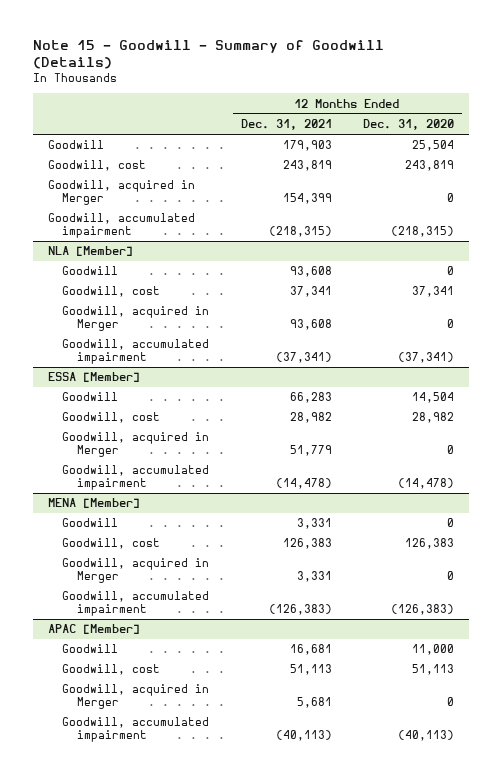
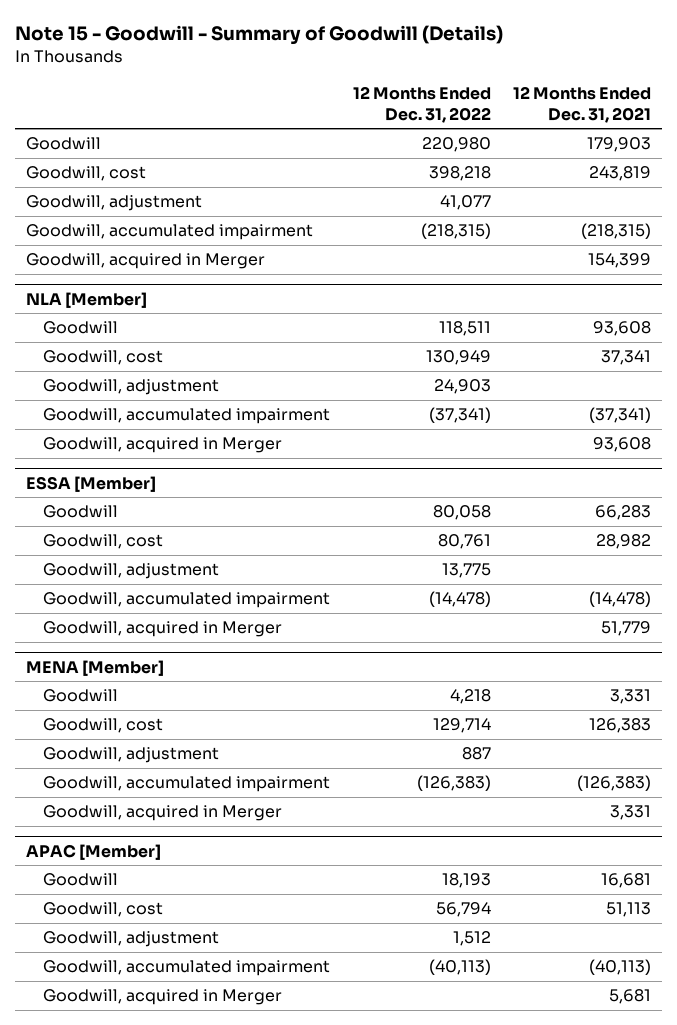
- | 12 Months Ended Dec. 31, 2021 | 12 Months Ended Dec. 31, 2020
+ | 12 Months Ended Dec. 31, 2022 | 12 Months Ended Dec. 31, 2021
+ Goodwill, adjustment | 41,077 |
moved down: Goodwill, acquired in Merger | | 154,399
@ NLA [Member]
+ Goodwill, adjustment | 24,903 |
moved down: Goodwill, acquired in Merger | | 93,608
@ ESSA [Member]
+ Goodwill, adjustment | 13,775 |
moved down: Goodwill, acquired in Merger | | 51,779
@ MENA [Member]
+ Goodwill, adjustment | 887 |
moved down: Goodwill, acquired in Merger | | 3,331
@ APAC [Member]
+ Goodwill, adjustment | 1,512 |
moved down: Goodwill, acquired in Merger | | 5,681

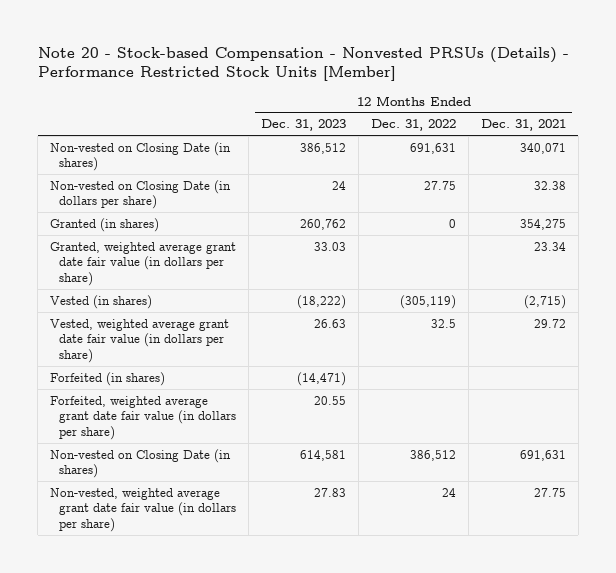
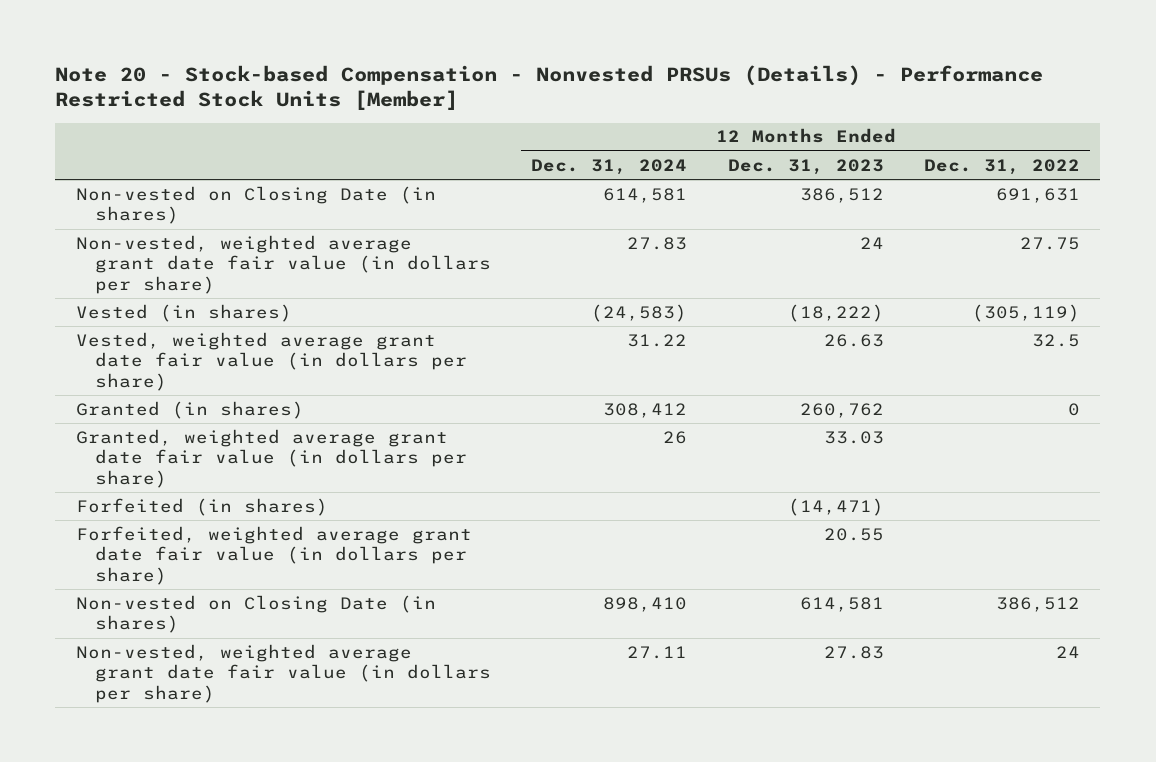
- | 12 Months Ended Dec. 31, 2023 | 12 Months Ended Dec. 31, 2022 | 12 Months Ended Dec. 31, 2021
+ | 12 Months Ended Dec. 31, 2024 | 12 Months Ended Dec. 31, 2023 | 12 Months Ended Dec. 31, 2022
- Non-vested on Closing Date (in dollars per share) | 24 | 27.75 | 32.38
+ Non-vested, weighted average grant date fair value (in dollars per share) | 27.83 | 24 | 27.75
moved down: Granted (in shares) | 308,412 | 260,762 | 0
moved down: Granted, weighted average grant date fair value (in dollars per share) | 26 | 33.03 |

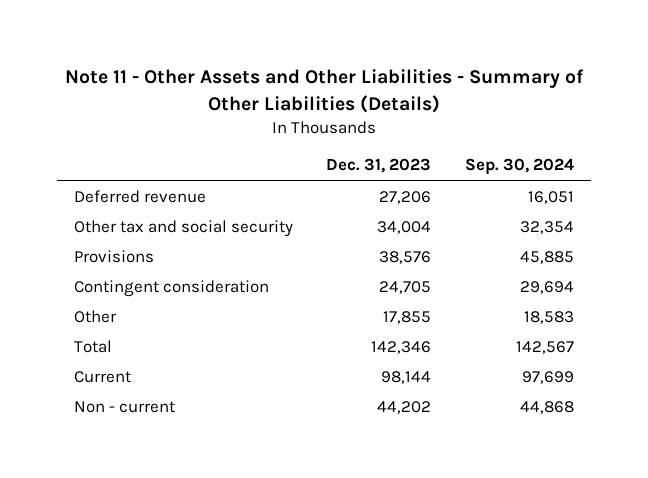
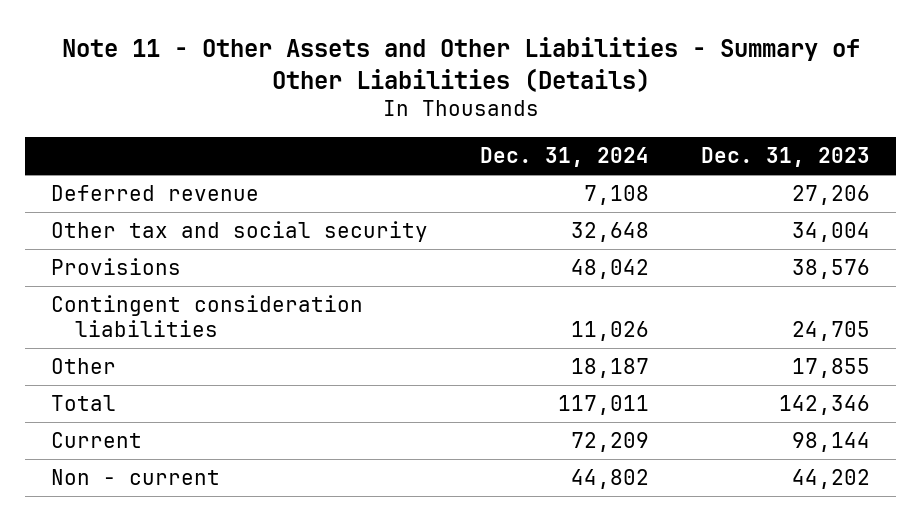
- | Dec. 31, 2023 | Sep. 30, 2024
+ | Dec. 31, 2024 | Dec. 31, 2023
- Contingent consideration | 24,705 | 29,694
+ Contingent consideration liabilities | 11,026 | 24,705

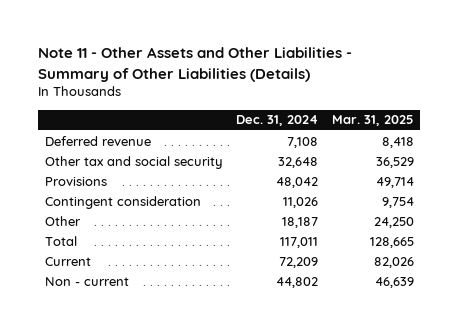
- | Dec. 31, 2024 | Dec. 31, 2023
+ | Dec. 31, 2024 | Mar. 31, 2025
- Contingent consideration liabilities | 11,026 | 24,705
+ Contingent consideration | 11,026 | 9,754

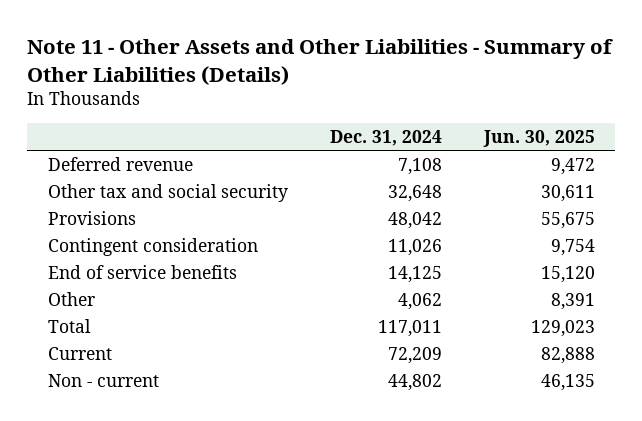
- | Dec. 31, 2024 | Mar. 31, 2025
+ | Dec. 31, 2024 | Jun. 30, 2025
- Other | 18,187 | 24,250
+ End of service benefits | 14,125 | 15,120
+ Other | 4,062 | 8,391

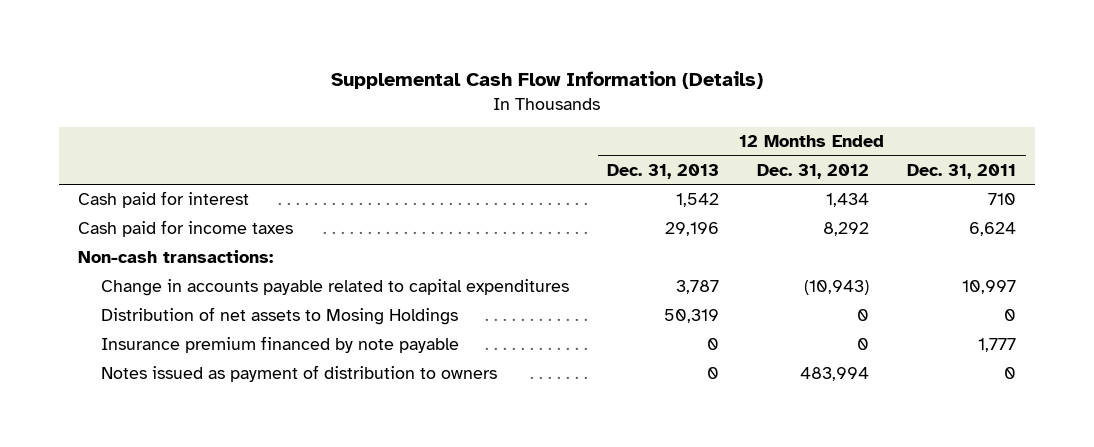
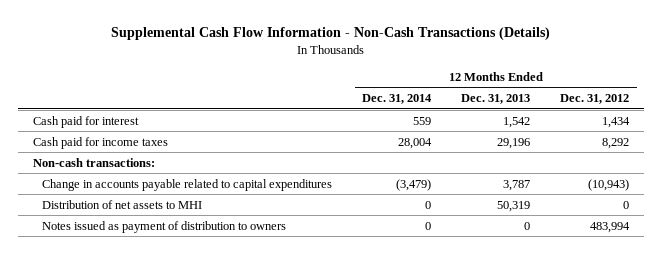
- Supplemental Cash Flow Information (Details)
+ Supplemental Cash Flow Information - Non-Cash Transactions (Details)
- | 12 Months Ended Dec. 31, 2013 | 12 Months Ended Dec. 31, 2012 | 12 Months Ended Dec. 31, 2011
+ | 12 Months Ended Dec. 31, 2014 | 12 Months Ended Dec. 31, 2013 | 12 Months Ended Dec. 31, 2012
- Distribution of net assets to Mosing Holdings | 50,319 | 0 | 0
- Insurance premium financed by note payable | 0 | 0 | 1,777
+ Distribution of net assets to MHI | 0 | 50,319 | 0

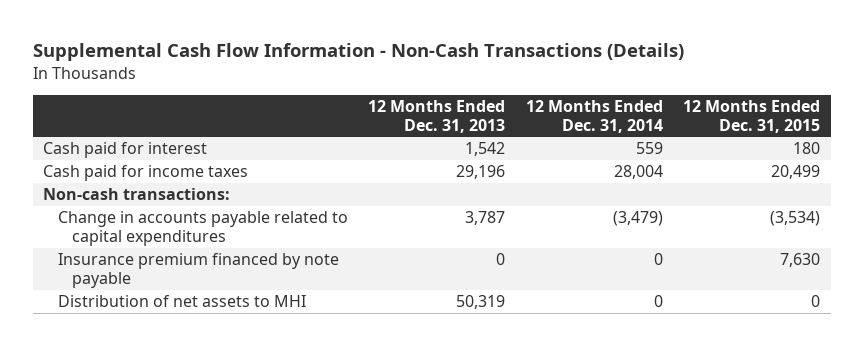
- | 12 Months Ended Dec. 31, 2014 | 12 Months Ended Dec. 31, 2013 | 12 Months Ended Dec. 31, 2012
+ | 12 Months Ended Dec. 31, 2013 | 12 Months Ended Dec. 31, 2014 | 12 Months Ended Dec. 31, 2015
+ Insurance premium financed by note payable | 0 | 0 | 7,630
- Notes issued as payment of distribution to owners | 0 | 0 | 483,994

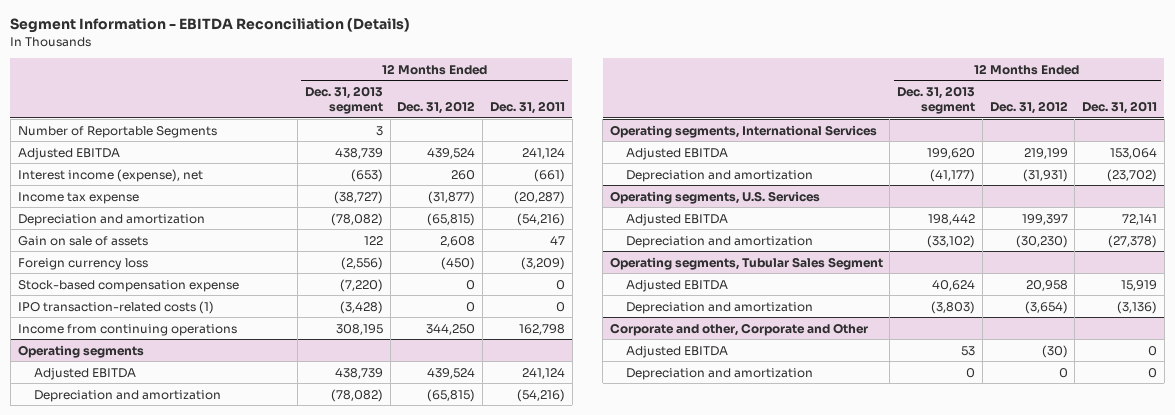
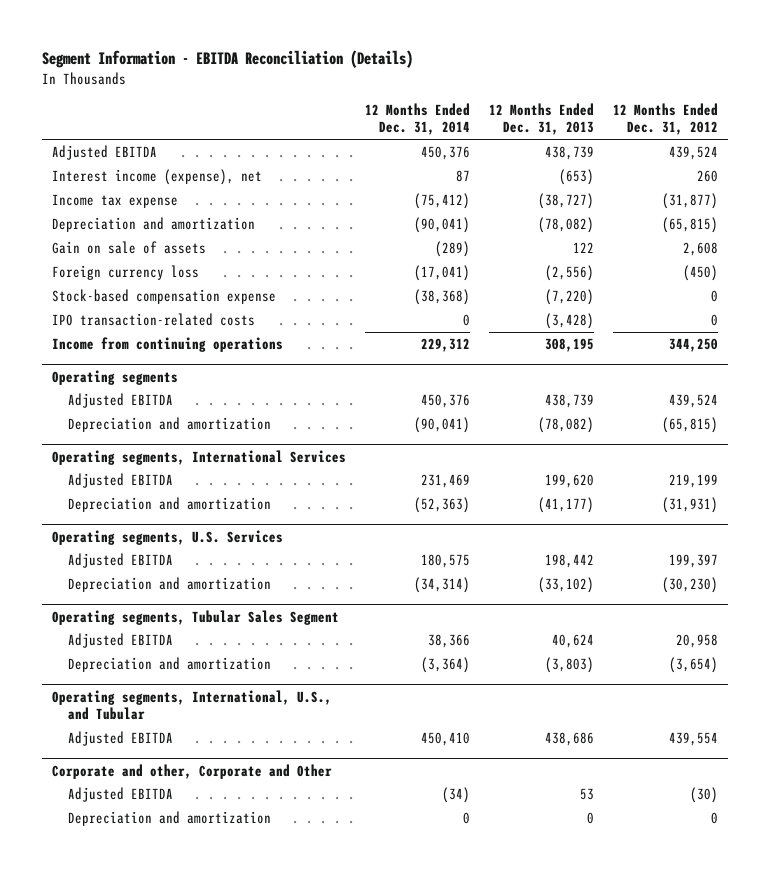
- | 12 Months Ended Dec. 31, 2013 segment | 12 Months Ended Dec. 31, 2012 | 12 Months Ended Dec. 31, 2011
+ | 12 Months Ended Dec. 31, 2014 | 12 Months Ended Dec. 31, 2013 | 12 Months Ended Dec. 31, 2012
- Number of Reportable Segments | 3 | |
- IPO transaction-related costs (1) | (3,428) | 0 | 0
+ IPO transaction-related costs | 0 | (3,428) | 0
+ Operating segments, International, U.S., and Tubular
+ Adjusted EBITDA | 450,410 | 438,686 | 439,554

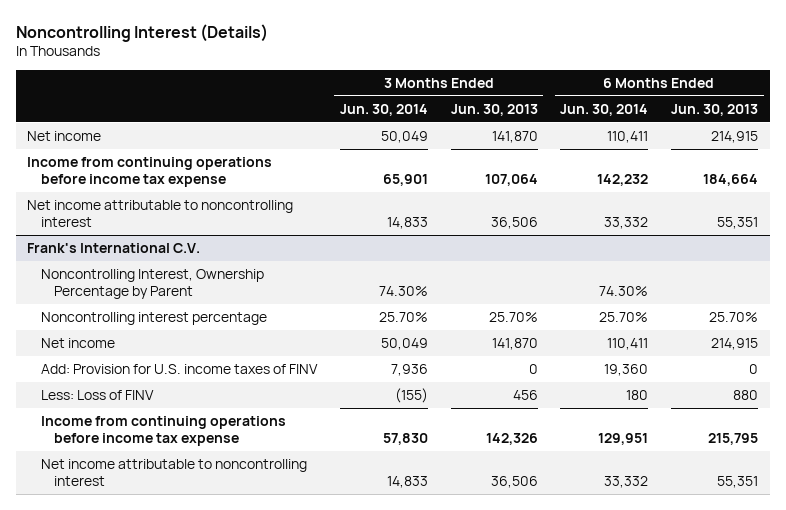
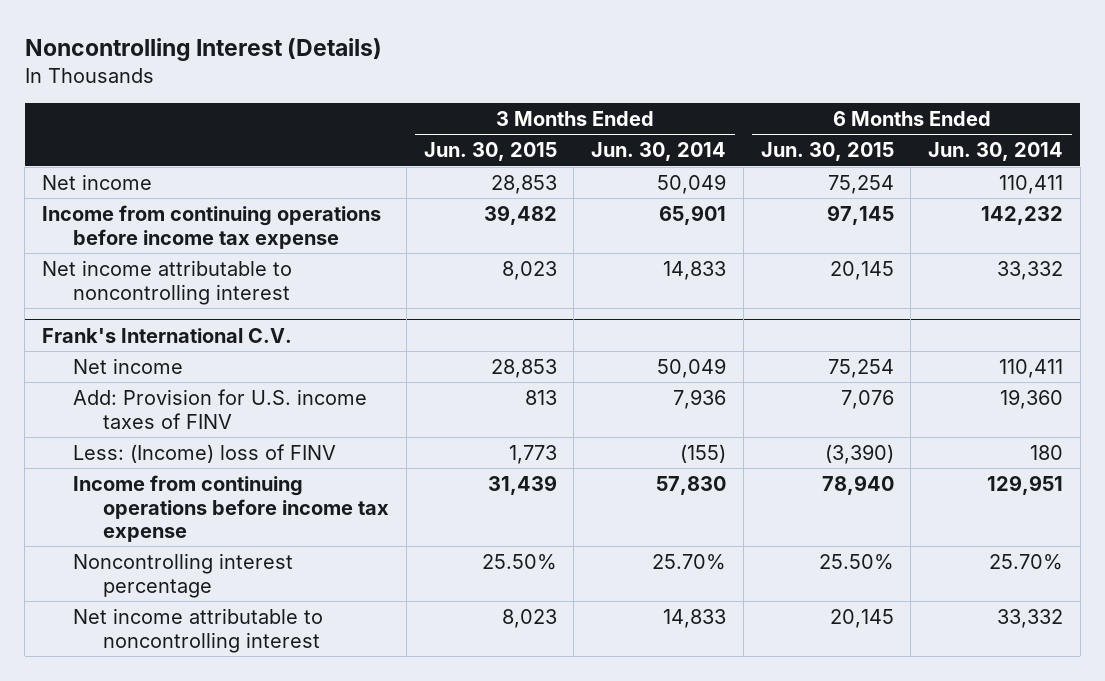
- | 3 Months Ended Jun. 30, 2014 | 3 Months Ended Jun. 30, 2013 | 6 Months Ended Jun. 30, 2014 | 6 Months Ended Jun. 30, 2013
+ | 3 Months Ended Jun. 30, 2015 | 3 Months Ended Jun. 30, 2014 | 6 Months Ended Jun. 30, 2015 | 6 Months Ended Jun. 30, 2014
@ Frank's International C.V.
- Noncontrolling Interest, Ownership Percentage by Parent | 74.30% | | 74.30% |
- Less: Loss of FINV | (155) | 456 | 180 | 880
+ Less: (Income) loss of FINV | 1,773 | (155) | (3,390) | 180
moved down: Noncontrolling interest percentage | 25.50% | 25.70% | 25.50% | 25.70%

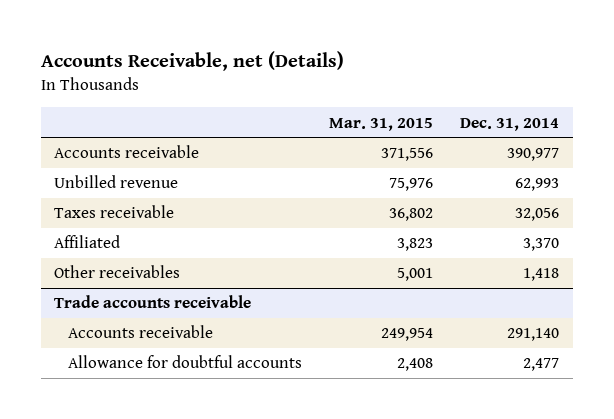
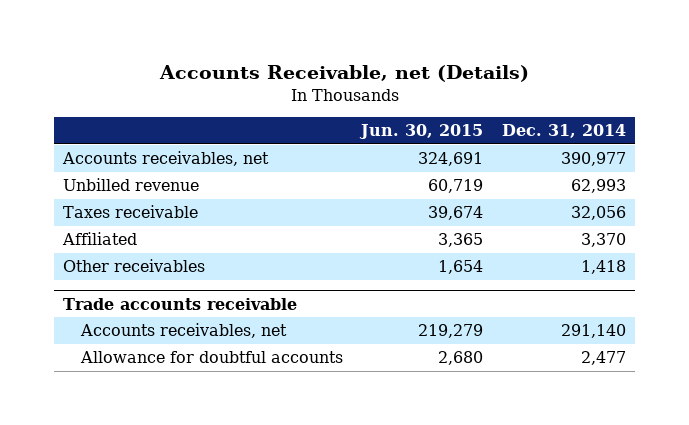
- | Mar. 31, 2015 | Dec. 31, 2014
+ | Jun. 30, 2015 | Dec. 31, 2014
- Accounts receivable | 371,556 | 390,977
+ Accounts receivables, net | 324,691 | 390,977
@ Trade accounts receivable
- Accounts receivable | 249,954 | 291,140
+ Accounts receivables, net | 219,279 | 291,140

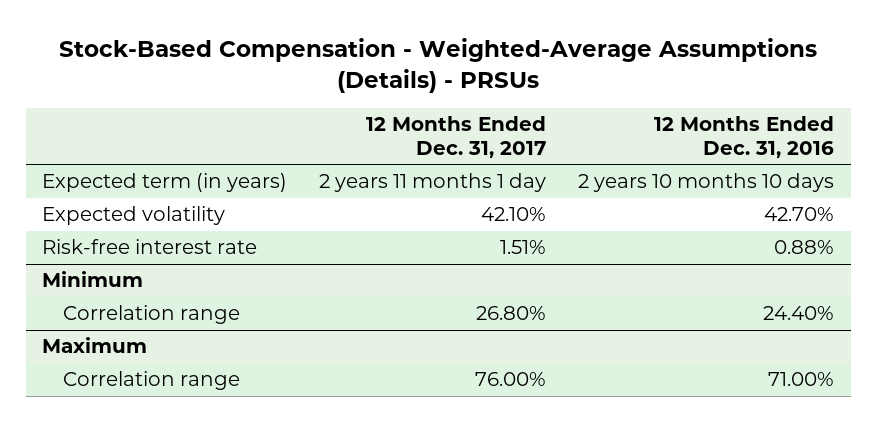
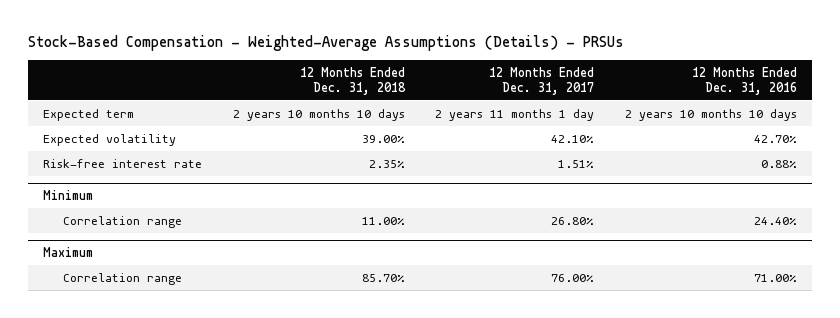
- | 12 Months Ended Dec. 31, 2017 | 12 Months Ended Dec. 31, 2016
+ | 12 Months Ended Dec. 31, 2018 | 12 Months Ended Dec. 31, 2017 | 12 Months Ended Dec. 31, 2016
- Expected term (in years) | 2 years 11 months 1 day | 2 years 10 months 10 days
+ Expected term | 2 years 10 months 10 days | 2 years 11 months 1 day | 2 years 10 months 10 days

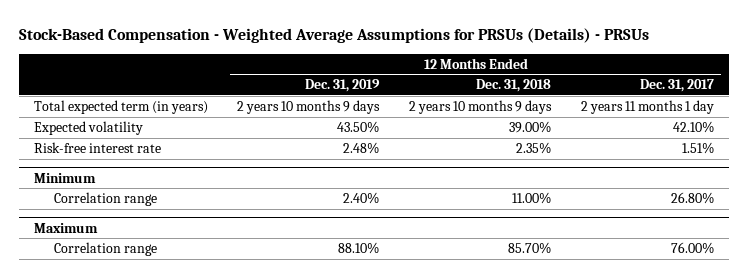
- Stock-Based Compensation - Weighted-Average Assumptions (Details) - PRSUs
+ Stock-Based Compensation - Weighted Average Assumptions for PRSUs (Details) - PRSUs
- | 12 Months Ended Dec. 31, 2018 | 12 Months Ended Dec. 31, 2017 | 12 Months Ended Dec. 31, 2016
+ | 12 Months Ended Dec. 31, 2019 | 12 Months Ended Dec. 31, 2018 | 12 Months Ended Dec. 31, 2017
- Expected term | 2 years 10 months 10 days | 2 years 11 months 1 day | 2 years 10 months 10 days
+ Total expected term (in years) | 2 years 10 months 9 days | 2 years 10 months 9 days | 2 years 11 months 1 day

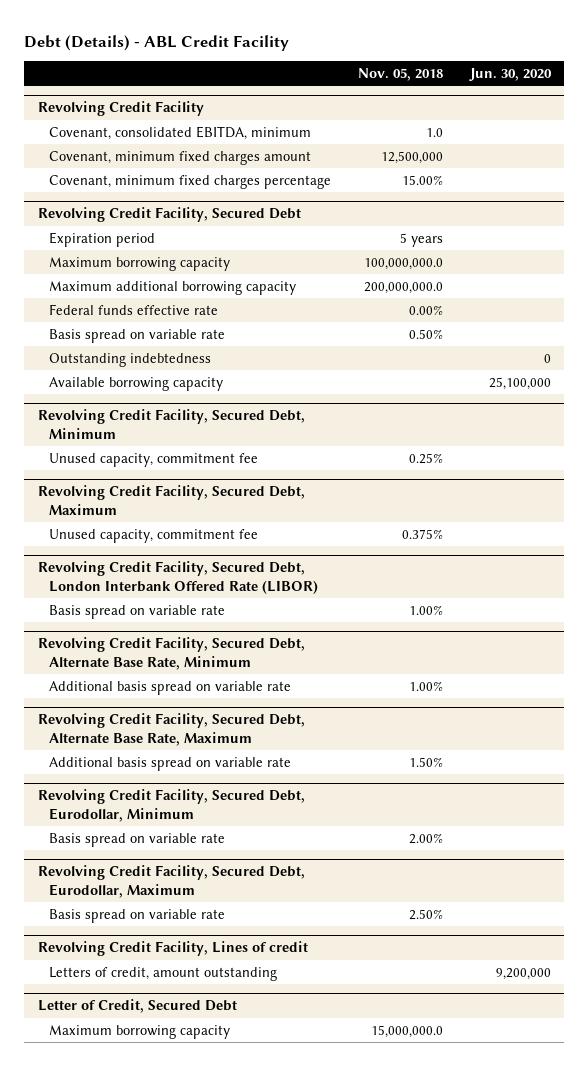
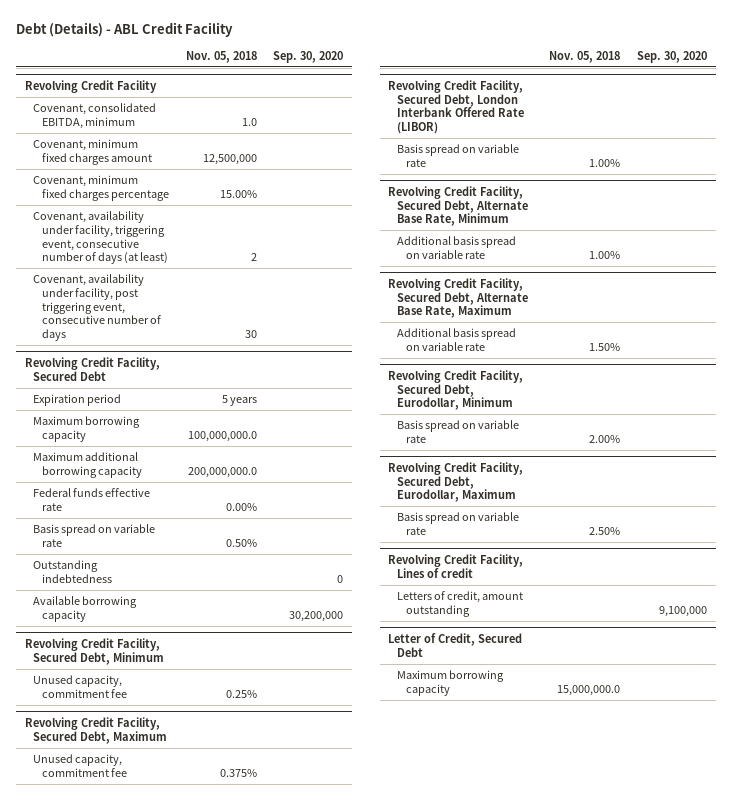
- | Nov. 05, 2018 | Jun. 30, 2020
+ | Nov. 05, 2018 | Sep. 30, 2020
@ Revolving Credit Facility
+ Covenant, availability under facility, triggering event, consecutive number of days (at least) | 2 |
+ Covenant, availability under facility, post triggering event, consecutive number of days | 30 |

